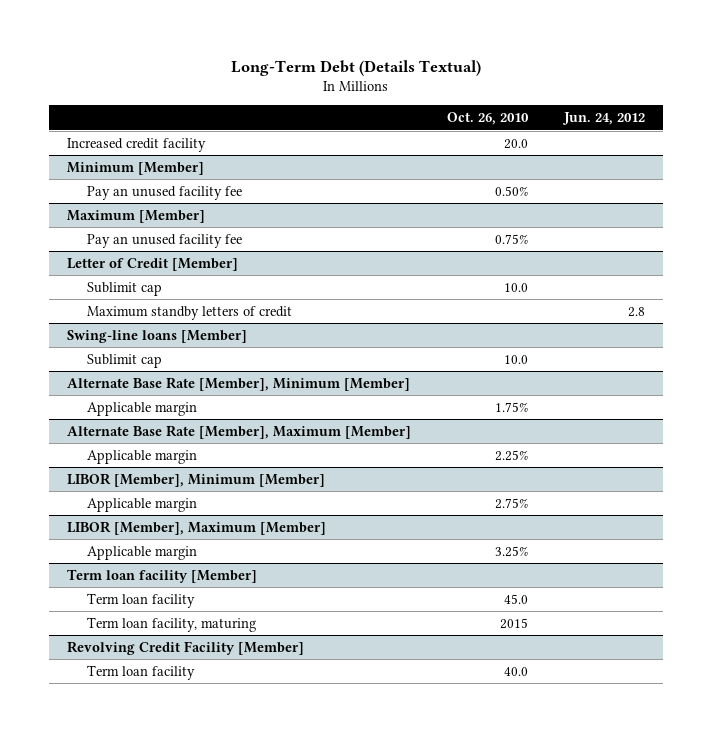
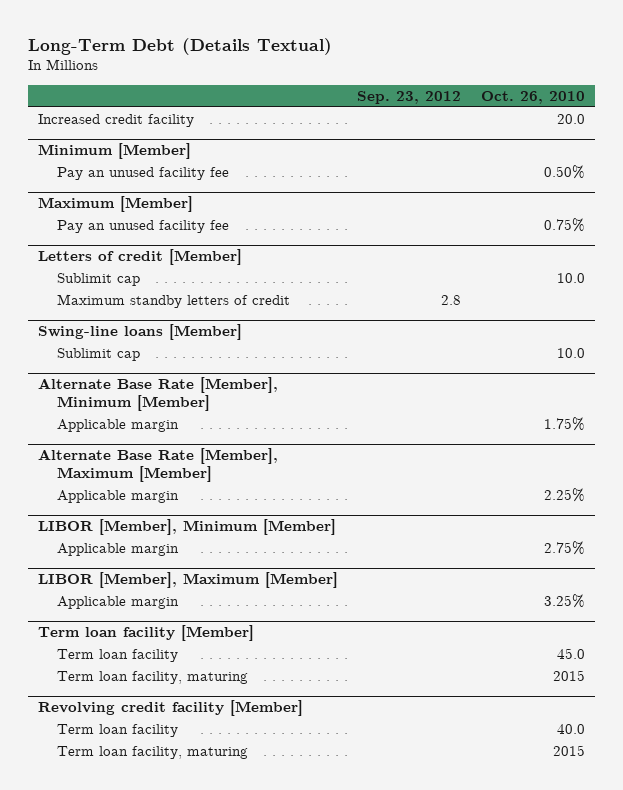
- | Oct. 26, 2010 | Jun. 24, 2012
+ | Sep. 23, 2012 | Oct. 26, 2010
- Letter of Credit [Member]
+ Letters of credit [Member]
- Revolving Credit Facility [Member]
+ Revolving credit facility [Member]
+ Term loan facility, maturing | | 2015

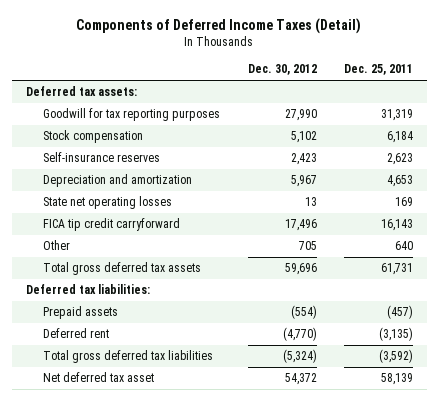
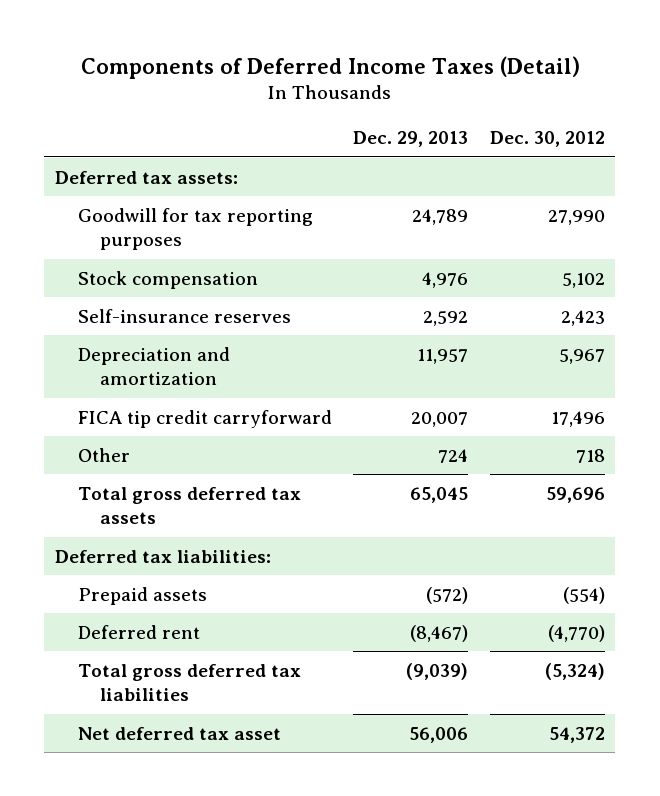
- | Dec. 30, 2012 | Dec. 25, 2011
+ | Dec. 29, 2013 | Dec. 30, 2012
- State net operating losses | 13 | 169
- Other | 705 | 640
+ Other | 724 | 718

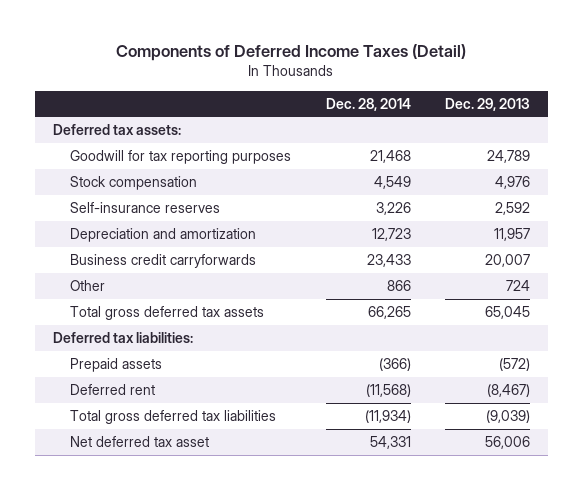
- | Dec. 29, 2013 | Dec. 30, 2012
+ | Dec. 28, 2014 | Dec. 29, 2013
- FICA tip credit carryforward | 20,007 | 17,496
+ Business credit carryforwards | 23,433 | 20,007

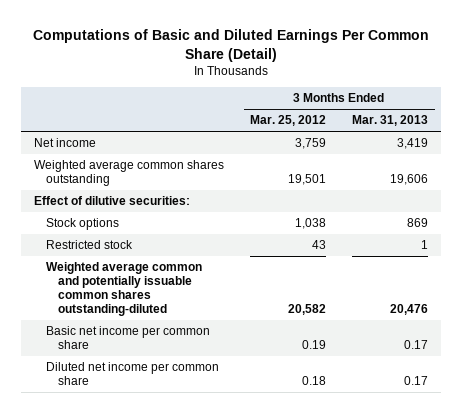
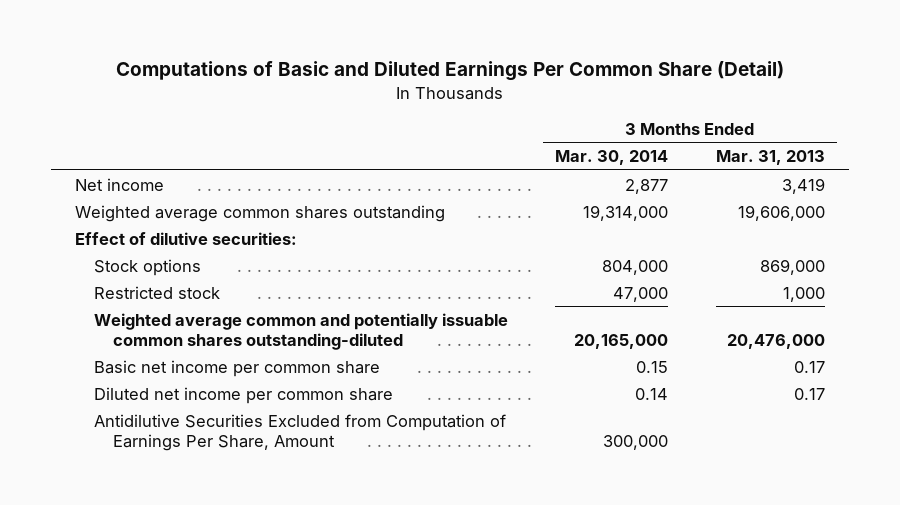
- | 3 Months Ended Mar. 25, 2012 | 3 Months Ended Mar. 31, 2013
+ | 3 Months Ended Mar. 30, 2014 | 3 Months Ended Mar. 31, 2013
- Weighted average common shares outstanding | 19,501 | 19,606
+ Weighted average common shares outstanding | 19,314,000 | 19,606,000
- Stock options | 1,038 | 869
- Restricted stock | 43 | 1
- Weighted average common and potentially issuable common shares outstanding-diluted | 20,582 | 20,476
+ Stock options | 804,000 | 869,000
+ Restricted stock | 47,000 | 1,000
+ Weighted average common and potentially issuable common shares outstanding-diluted | 20,165,000 | 20,476,000
+ Antidilutive Securities Excluded from Computation of Earnings Per Share, Amount | 300,000 |

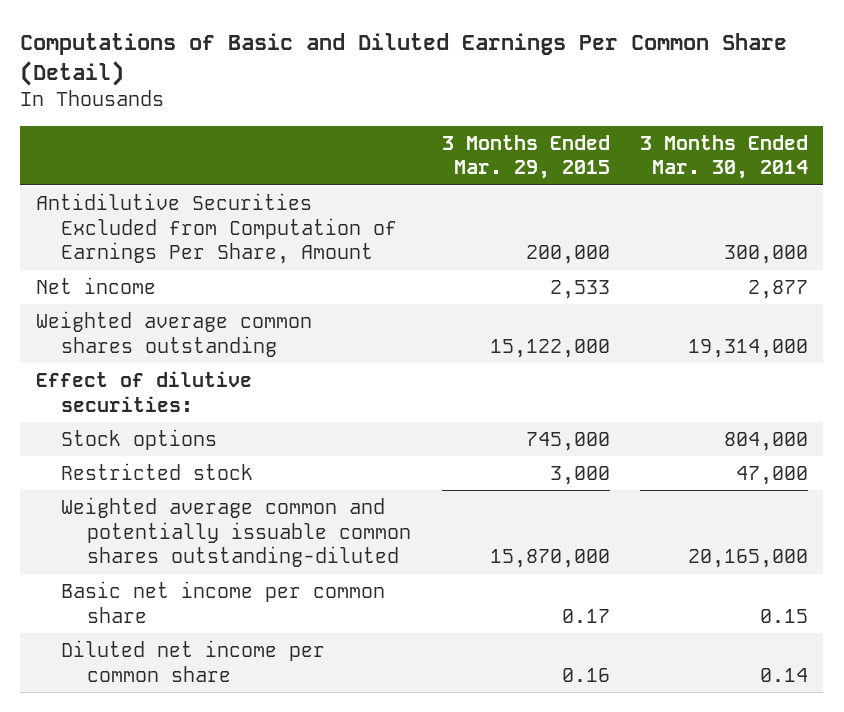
- | 3 Months Ended Mar. 30, 2014 | 3 Months Ended Mar. 31, 2013
+ | 3 Months Ended Mar. 29, 2015 | 3 Months Ended Mar. 30, 2014
moved up: Antidilutive Securities Excluded from Computation of Earnings Per Share, Amount | 200,000 | 300,000

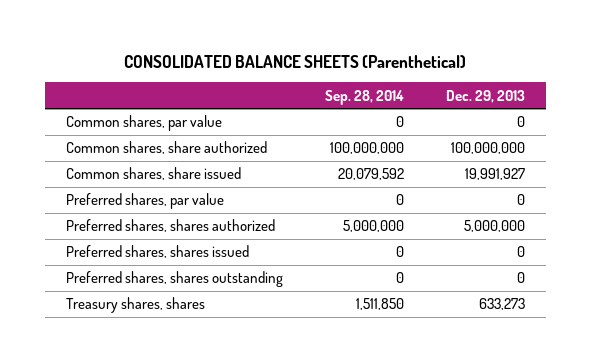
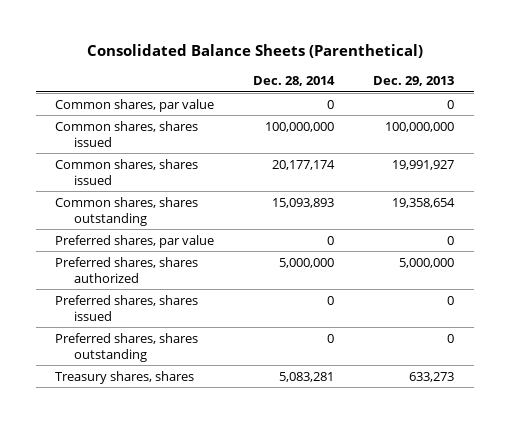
- CONSOLIDATED BALANCE SHEETS (Parenthetical)
+ Consolidated Balance Sheets (Parenthetical)
- | Sep. 28, 2014 | Dec. 29, 2013
+ | Dec. 28, 2014 | Dec. 29, 2013
- Common shares, share authorized | 100,000,000 | 100,000,000
- Common shares, share issued | 20,079,592 | 19,991,927
+ Common shares, shares issued | 100,000,000 | 100,000,000
+ Common shares, shares issued | 20,177,174 | 19,991,927
+ Common shares, shares outstanding | 15,093,893 | 19,358,654

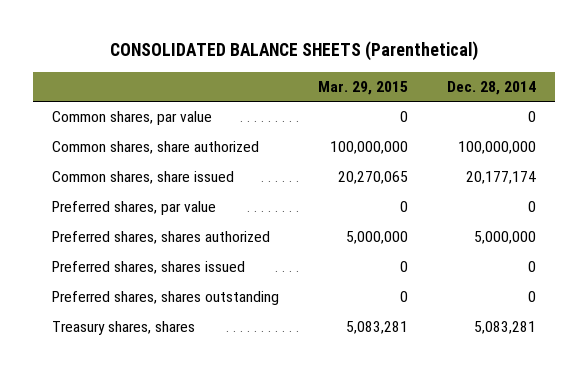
- Consolidated Balance Sheets (Parenthetical)
+ CONSOLIDATED BALANCE SHEETS (Parenthetical)
- | Dec. 28, 2014 | Dec. 29, 2013
+ | Mar. 29, 2015 | Dec. 28, 2014
- Common shares, shares issued | 100,000,000 | 100,000,000
- Common shares, shares issued | 20,177,174 | 19,991,927
- Common shares, shares outstanding | 15,093,893 | 19,358,654
+ Common shares, share authorized | 100,000,000 | 100,000,000
+ Common shares, share issued | 20,270,065 | 20,177,174

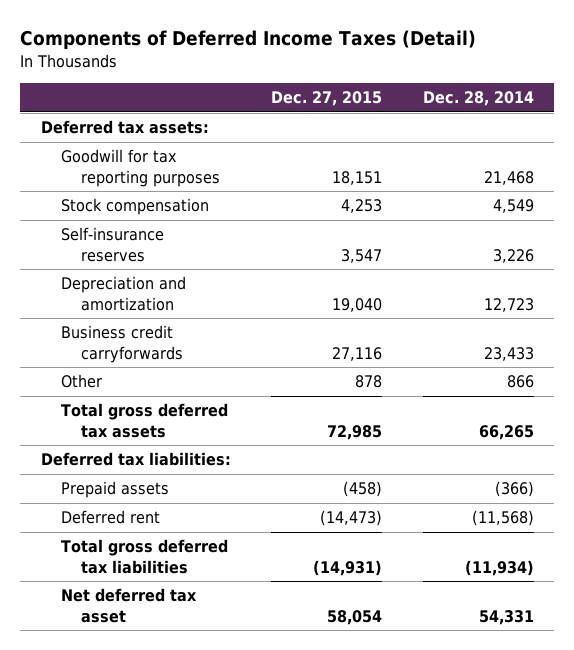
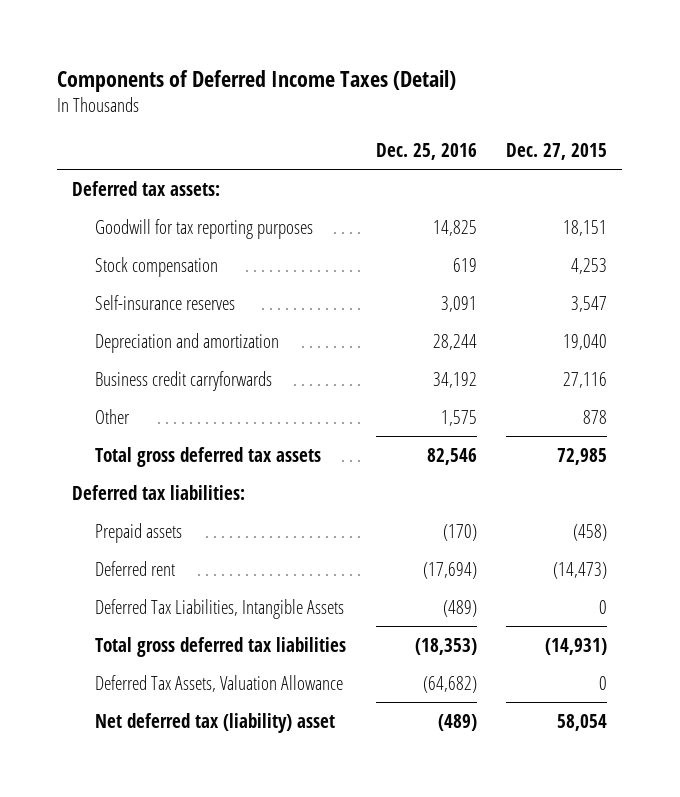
- | Dec. 27, 2015 | Dec. 28, 2014
+ | Dec. 25, 2016 | Dec. 27, 2015
+ Deferred Tax Liabilities, Intangible Assets | (489) | 0
- Net deferred tax asset | 58,054 | 54,331
+ Deferred Tax Assets, Valuation Allowance | (64,682) | 0
+ Net deferred tax (liability) asset | (489) | 58,054

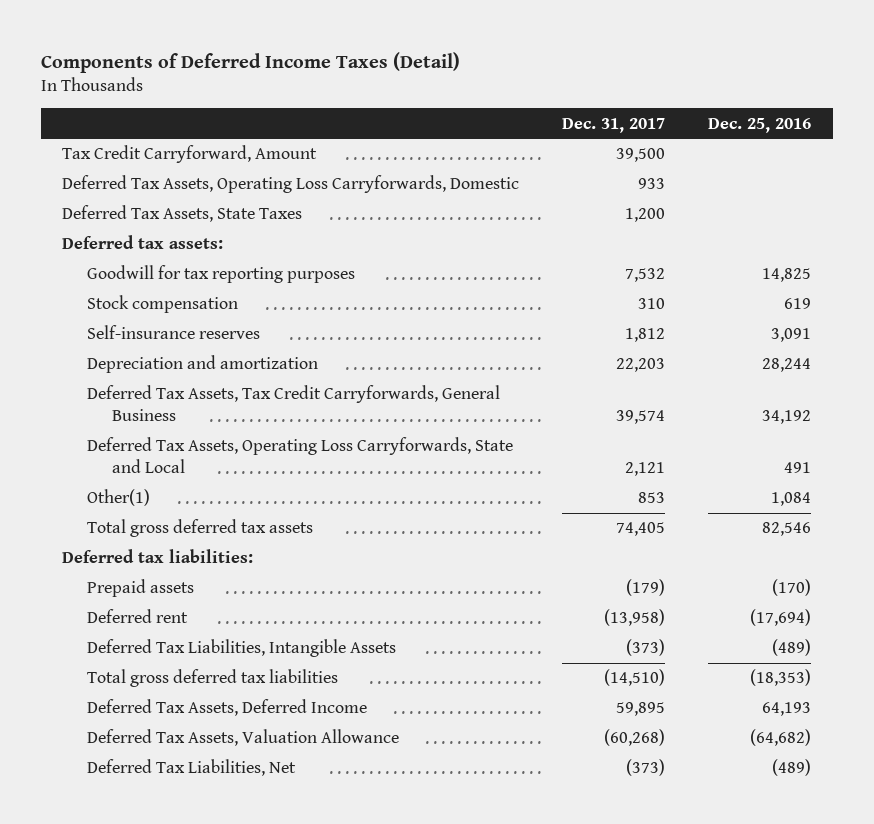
- | Dec. 25, 2016 | Dec. 27, 2015
+ | Dec. 31, 2017 | Dec. 25, 2016
+ Tax Credit Carryforward, Amount | 39,500 |
+ Deferred Tax Assets, Operating Loss Carryforwards, Domestic | 933 |
+ Deferred Tax Assets, State Taxes | 1,200 |
- Business credit carryforwards | 34,192 | 27,116
- Other | 1,575 | 878
+ Deferred Tax Assets, Tax Credit Carryforwards, General Business | 39,574 | 34,192
+ Deferred Tax Assets, Operating Loss Carryforwards, State and Local | 2,121 | 491
+ Other(1) | 853 | 1,084
+ Deferred Tax Assets, Deferred Income | 59,895 | 64,193
- Net deferred tax (liability) asset | (489) | 58,054
+ Deferred Tax Liabilities, Net | (373) | (489)

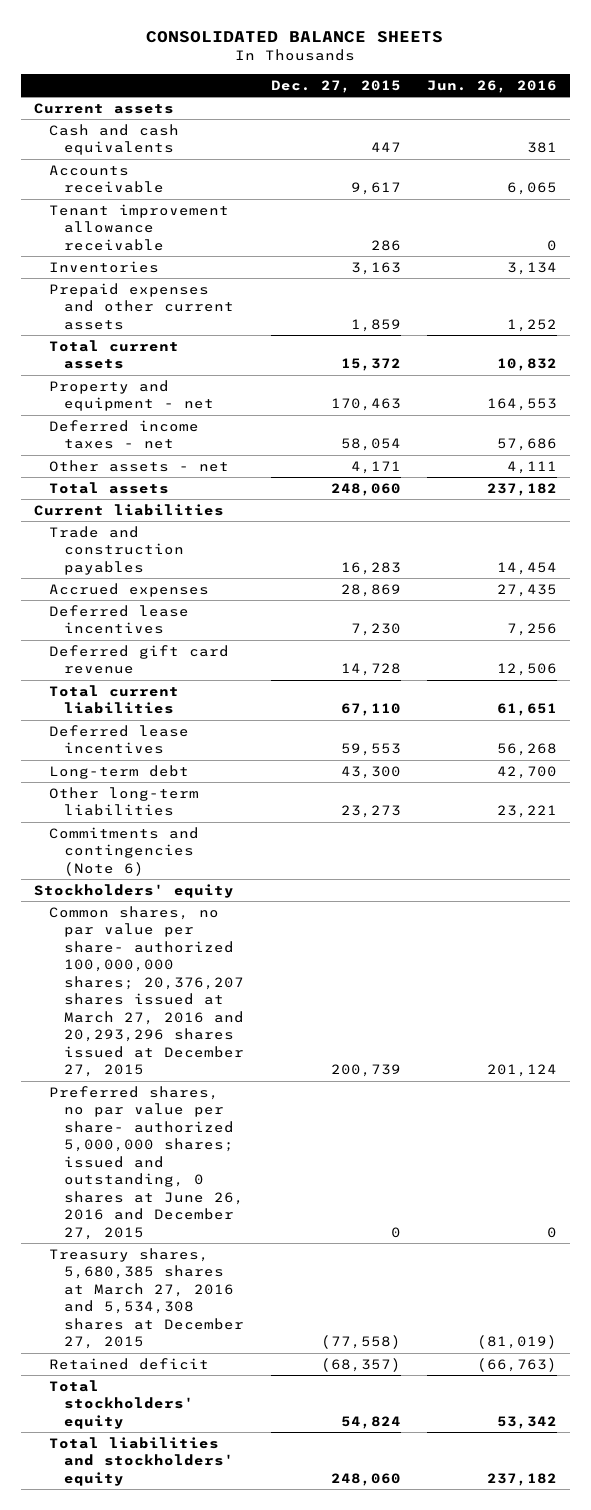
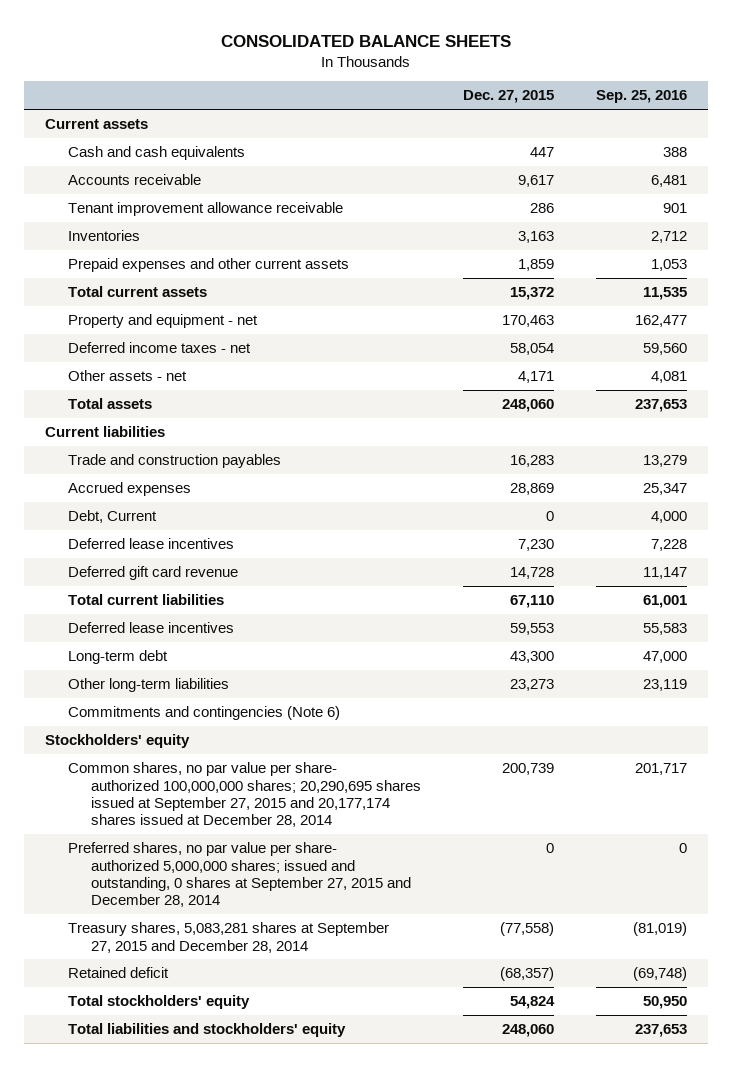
- | Dec. 27, 2015 | Jun. 26, 2016
+ | Dec. 27, 2015 | Sep. 25, 2016
+ Debt, Current | 0 | 4,000
- Common shares, no par value per share- authorized 100,000,000 shares; 20,376,207 shares issued at March 27, 2016 and 20,293,296 shares issued at December 27, 2015 | 200,739 | 201,124
- Preferred shares, no par value per share- authorized 5,000,000 shares; issued and outstanding, 0 shares at June 26, 2016 and December 27, 2015 | 0 | 0
- Treasury shares, 5,680,385 shares at March 27, 2016 and 5,534,308 shares at December 27, 2015 | (77,558) | (81,019)
+ Common shares, no par value per share- authorized 100,000,000 shares; 20,290,695 shares issued at September 27, 2015 and 20,177,174 shares issued at December 28, 2014 | 200,739 | 201,717
+ Preferred shares, no par value per share- authorized 5,000,000 shares; issued and outstanding, 0 shares at September 27, 2015 and December 28, 2014 | 0 | 0
+ Treasury shares, 5,083,281 shares at September 27, 2015 and December 28, 2014 | (77,558) | (81,019)

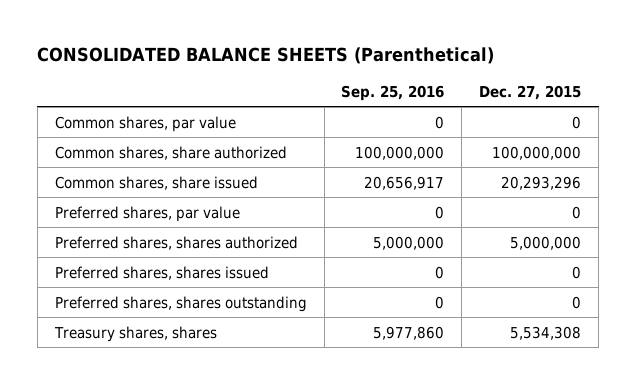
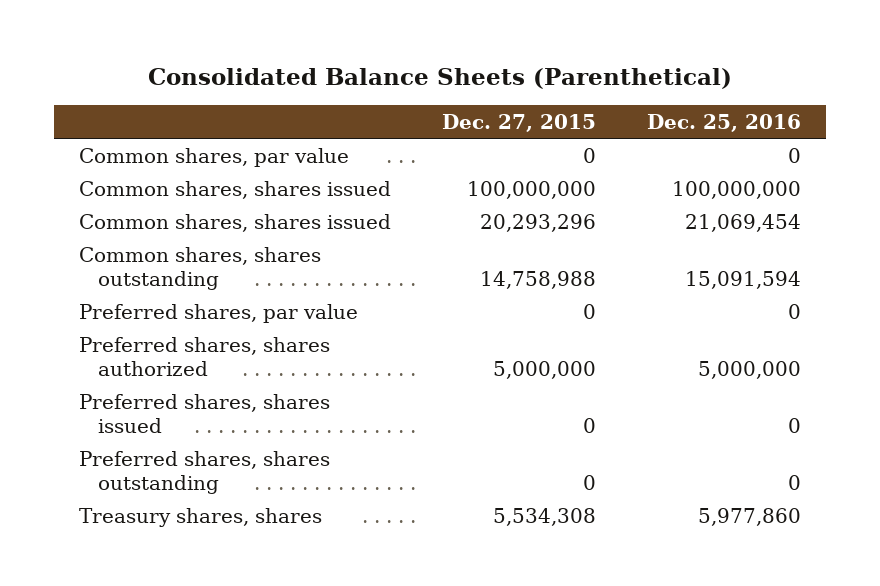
- CONSOLIDATED BALANCE SHEETS (Parenthetical)
+ Consolidated Balance Sheets (Parenthetical)
- | Sep. 25, 2016 | Dec. 27, 2015
+ | Dec. 27, 2015 | Dec. 25, 2016
- Common shares, share authorized | 100,000,000 | 100,000,000
- Common shares, share issued | 20,656,917 | 20,293,296
+ Common shares, shares issued | 100,000,000 | 100,000,000
+ Common shares, shares issued | 20,293,296 | 21,069,454
+ Common shares, shares outstanding | 14,758,988 | 15,091,594

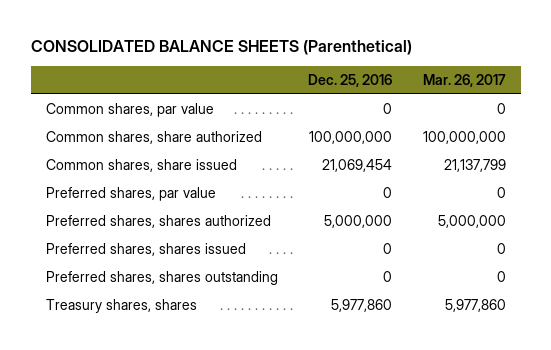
- Consolidated Balance Sheets (Parenthetical)
+ CONSOLIDATED BALANCE SHEETS (Parenthetical)
- | Dec. 27, 2015 | Dec. 25, 2016
+ | Dec. 25, 2016 | Mar. 26, 2017
- Common shares, shares issued | 100,000,000 | 100,000,000
- Common shares, shares issued | 20,293,296 | 21,069,454
- Common shares, shares outstanding | 14,758,988 | 15,091,594
+ Common shares, share authorized | 100,000,000 | 100,000,000
+ Common shares, share issued | 21,069,454 | 21,137,799

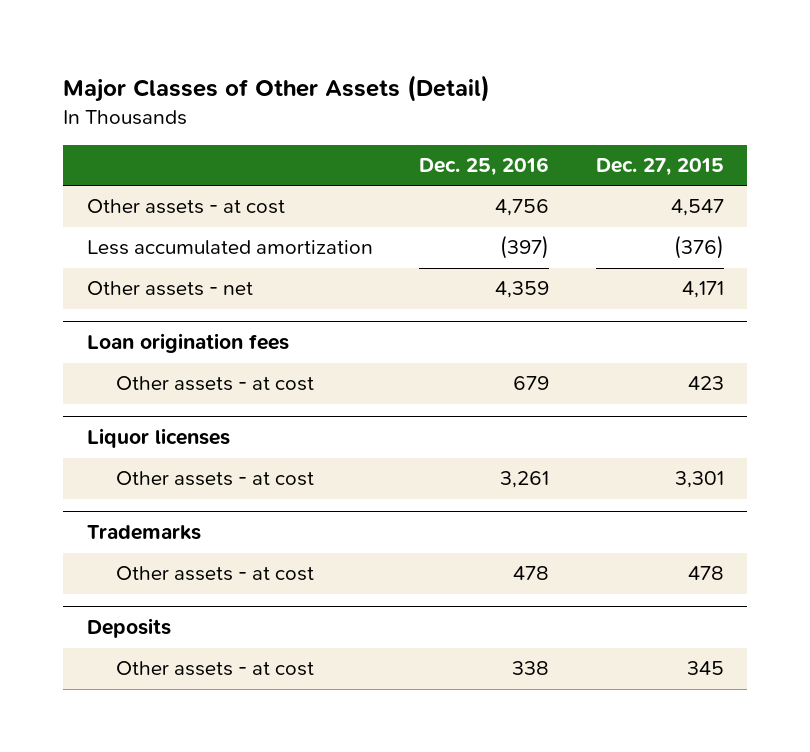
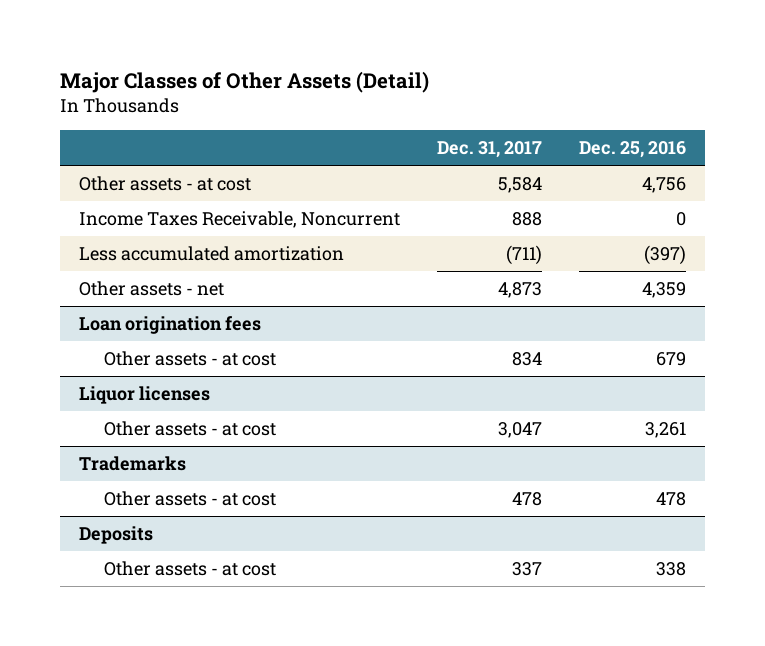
- | Dec. 25, 2016 | Dec. 27, 2015
+ | Dec. 31, 2017 | Dec. 25, 2016
+ Income Taxes Receivable, Noncurrent | 888 | 0

